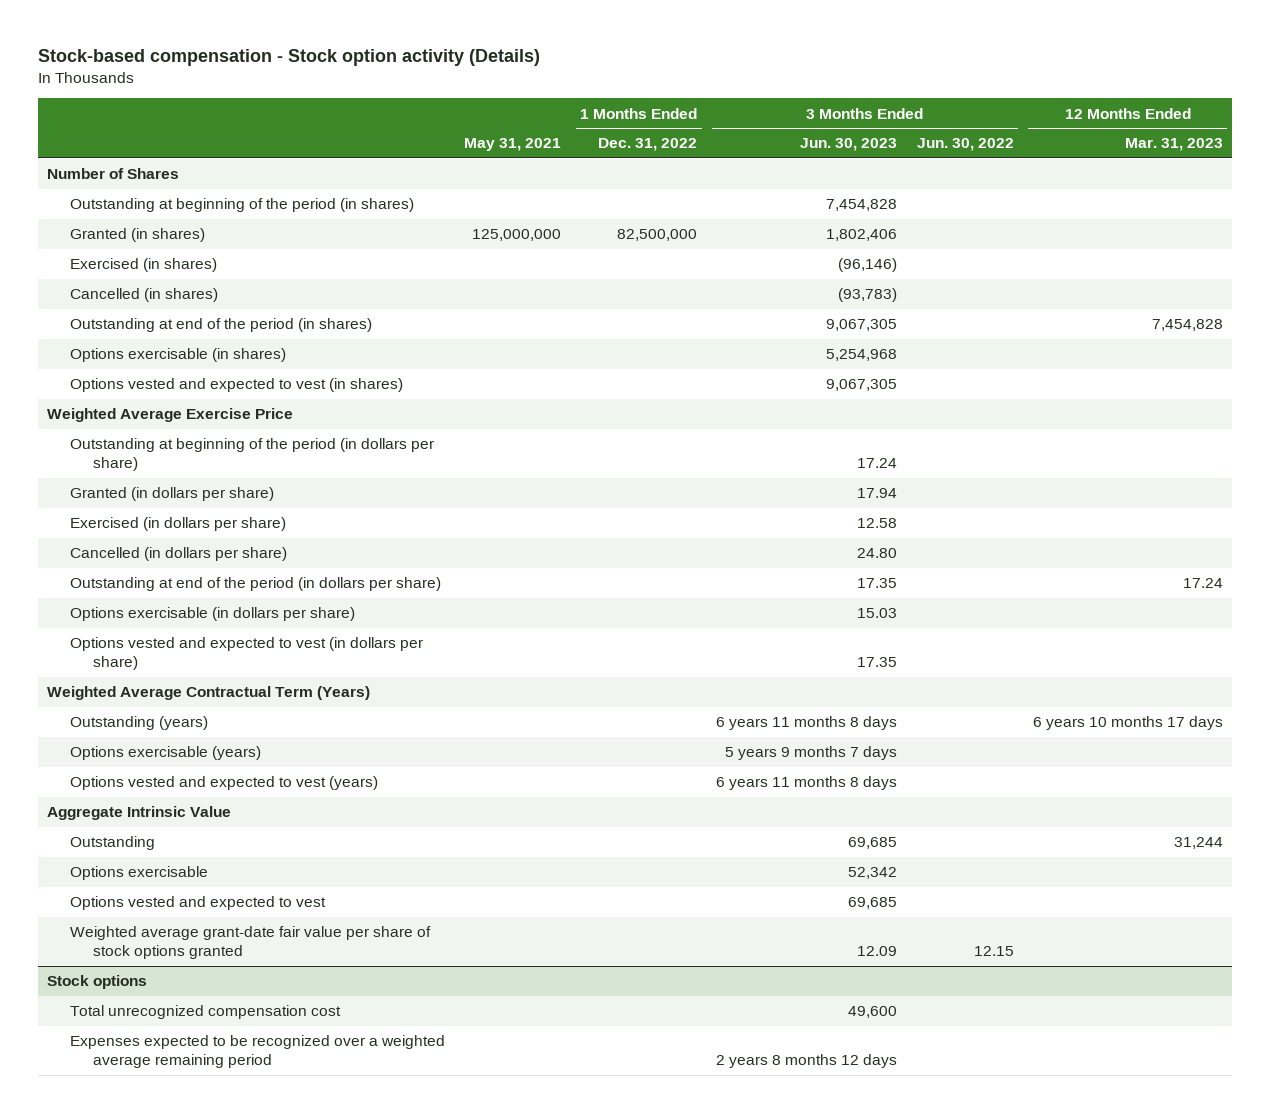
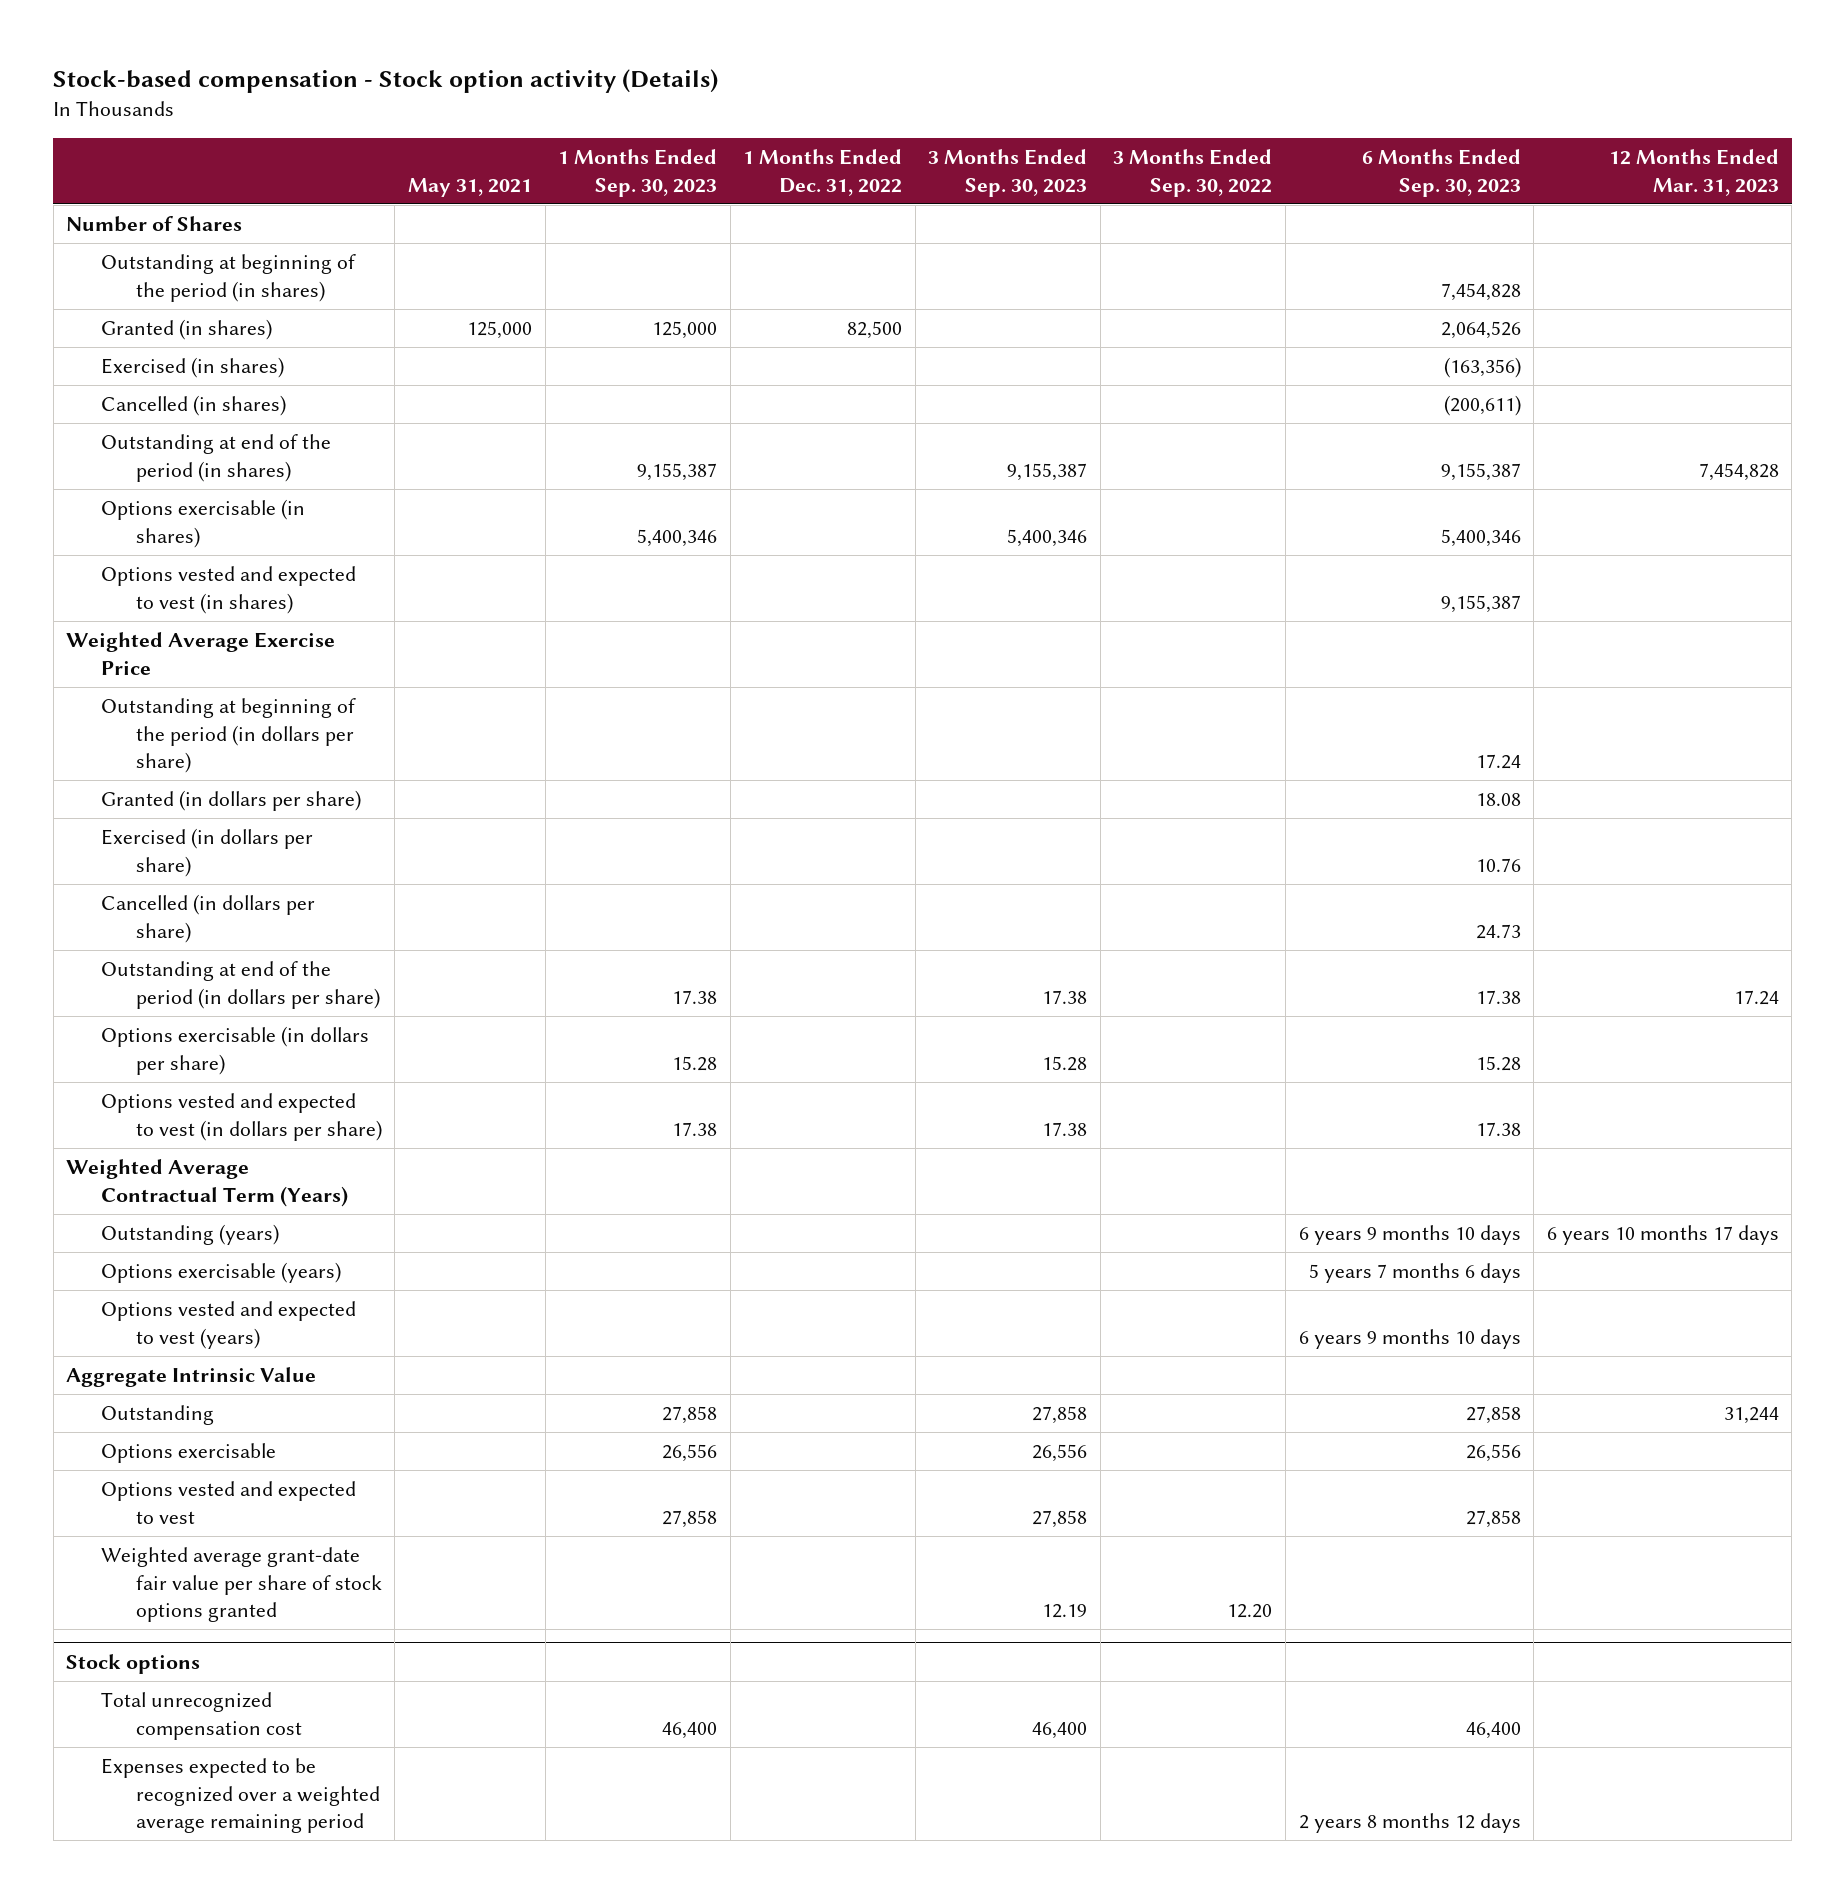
- | May 31, 2021 | 1 Months Ended Dec. 31, 2022 | 3 Months Ended Jun. 30, 2023 | 3 Months Ended Jun. 30, 2022 | 12 Months Ended Mar. 31, 2023
+ | May 31, 2021 | 1 Months Ended Sep. 30, 2023 | 1 Months Ended Dec. 31, 2022 | 3 Months Ended Sep. 30, 2023 | 3 Months Ended Sep. 30, 2022 | 6 Months Ended Sep. 30, 2023 | 12 Months Ended Mar. 31, 2023
- Granted (in shares) | 125,000,000 | 82,500,000 | 1,802,406 | |
+ Granted (in shares) | 125,000 | 125,000 | 82,500 | | | 2,064,526 |

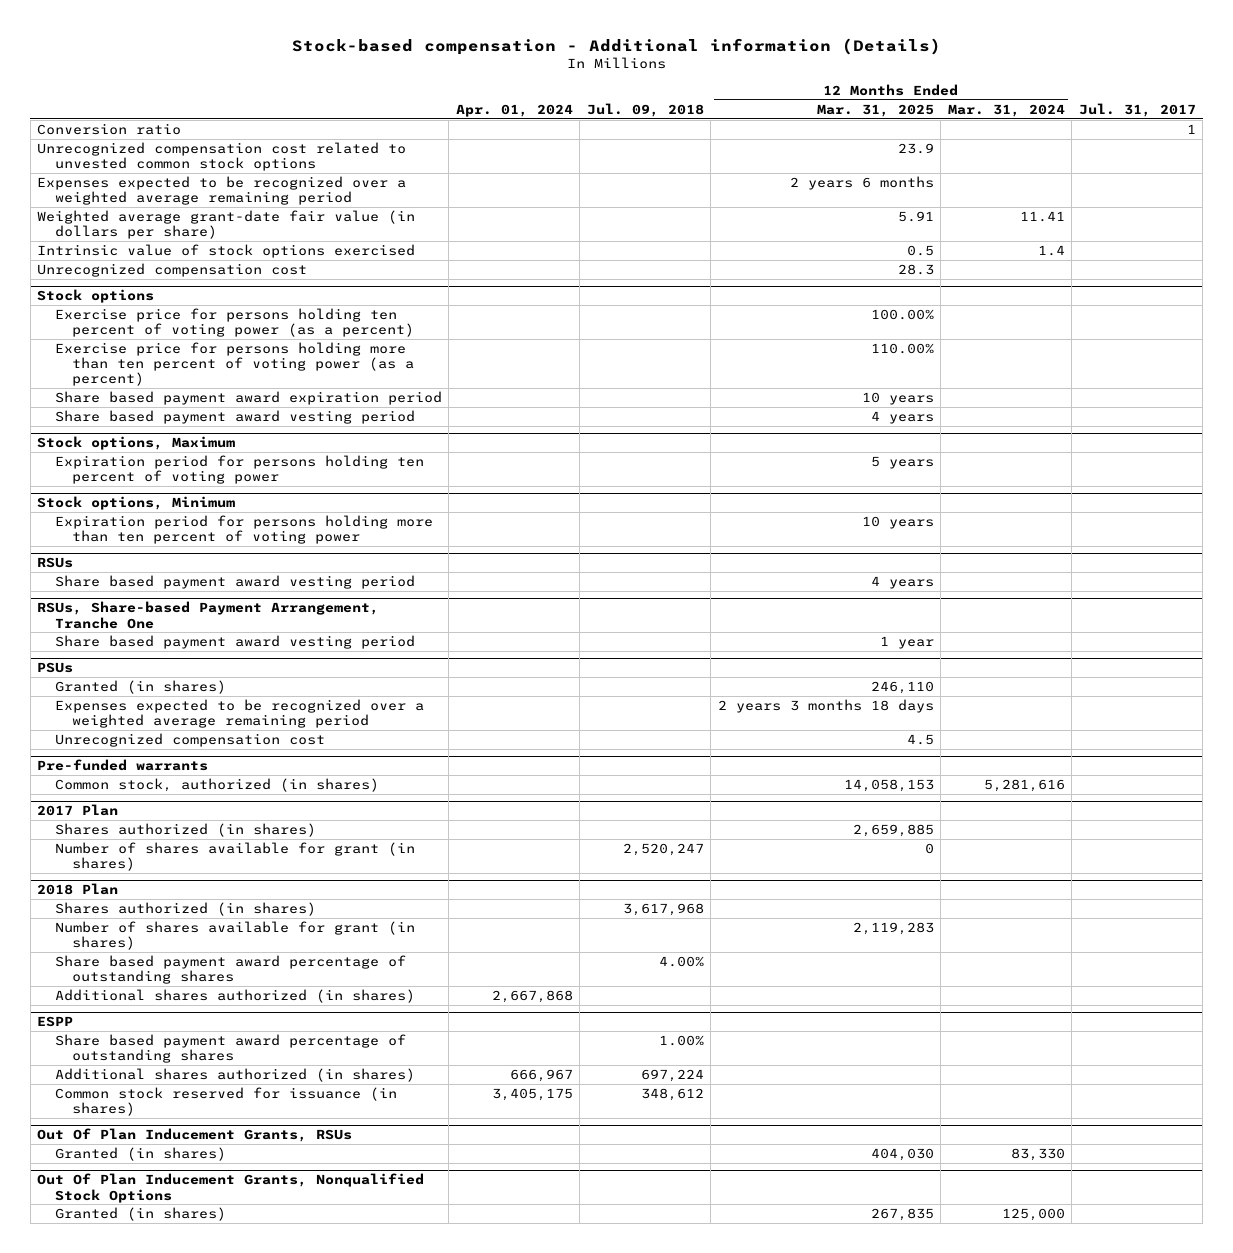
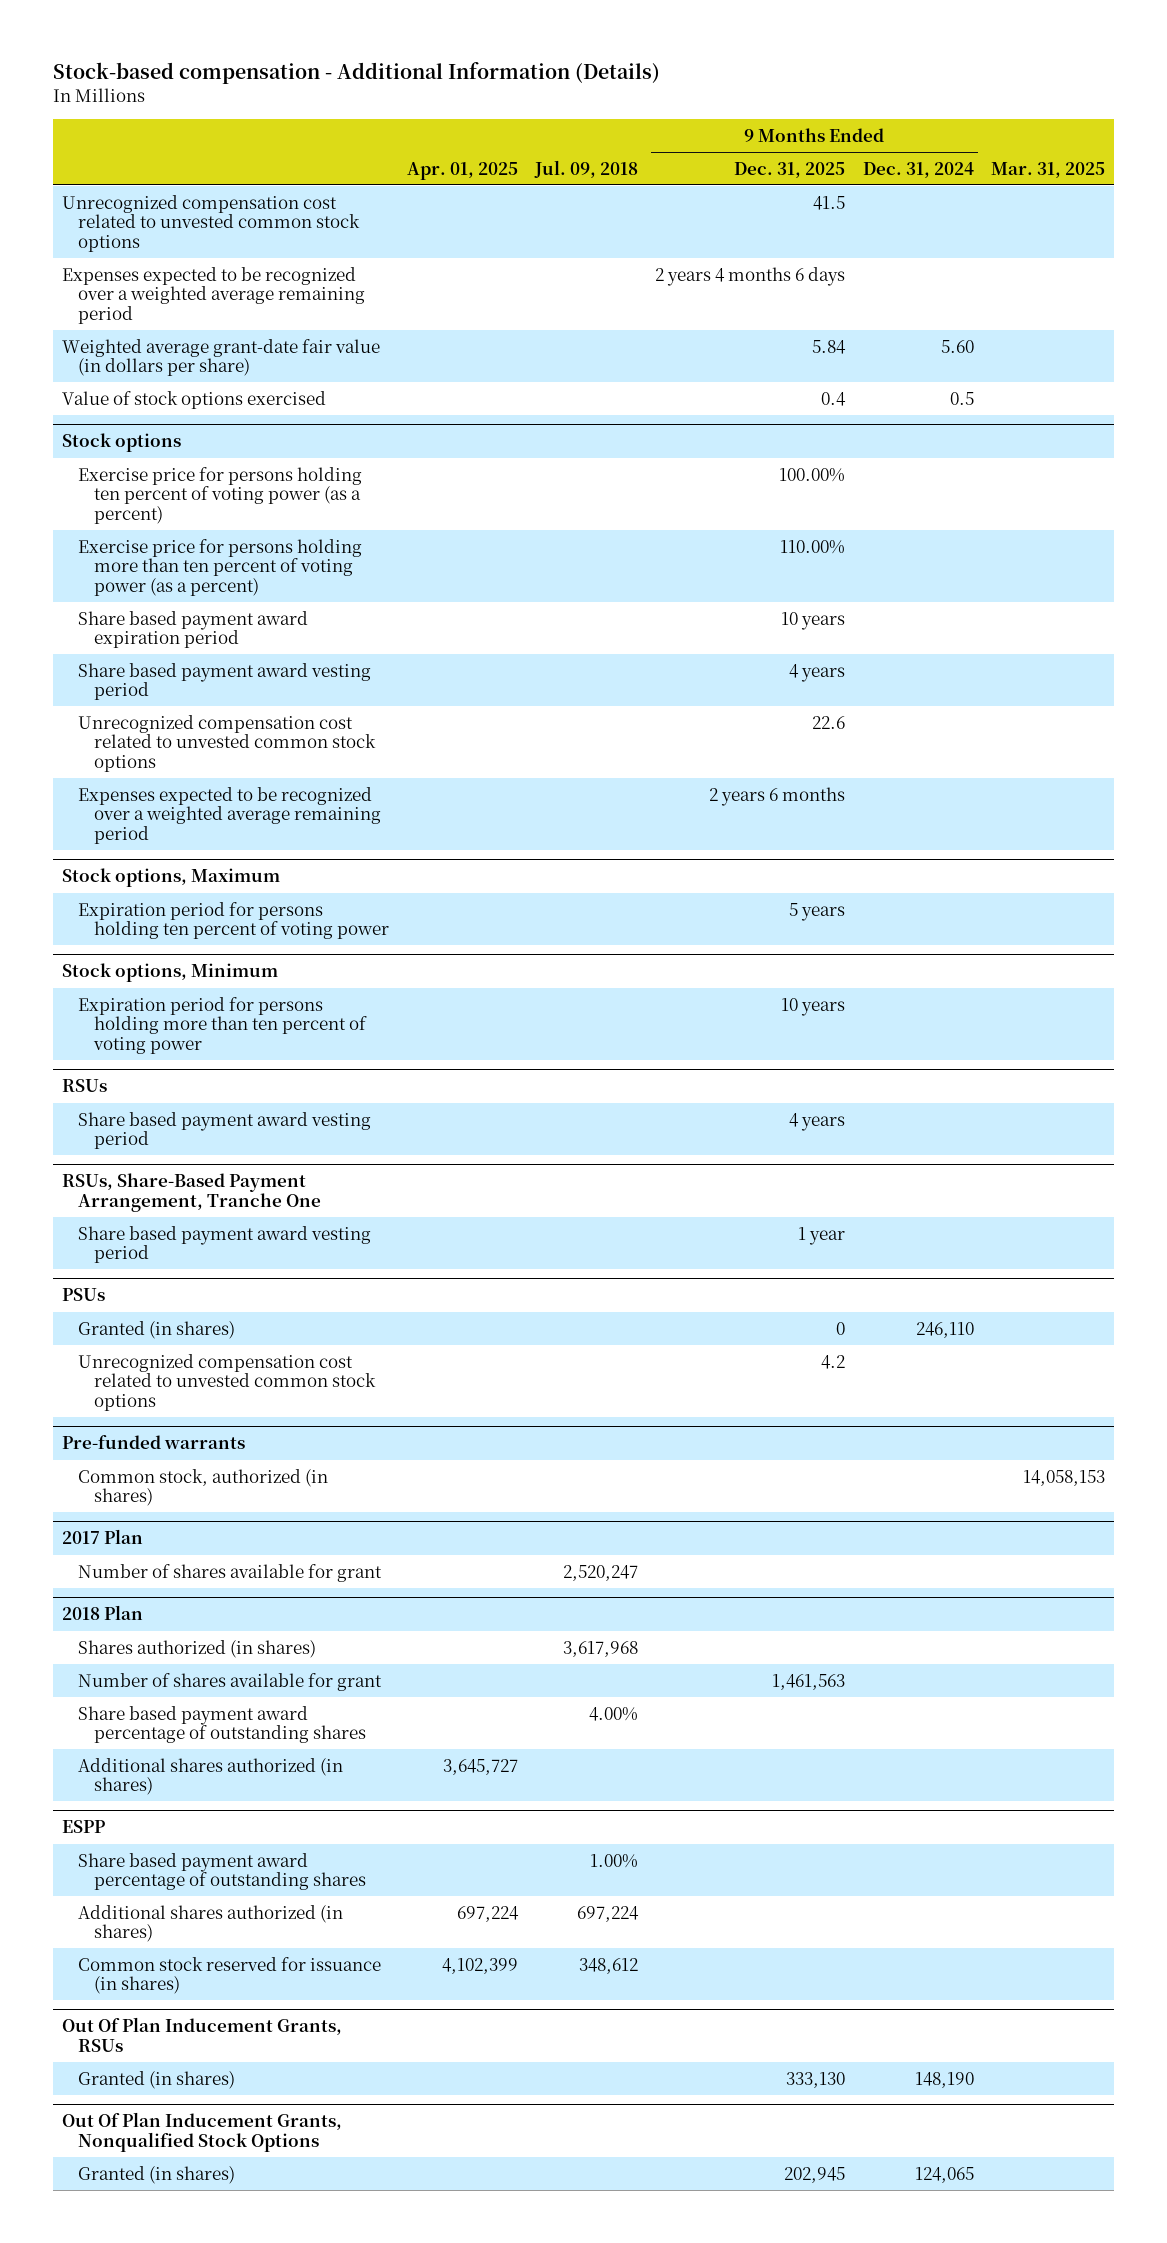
- Stock-based compensation - Additional information (Details)
+ Stock-based compensation - Additional Information (Details)
- | Apr. 01, 2024 | Jul. 09, 2018 | 12 Months Ended Mar. 31, 2025 | 12 Months Ended Mar. 31, 2024 | Jul. 31, 2017
+ | Apr. 01, 2025 | Jul. 09, 2018 | 9 Months Ended Dec. 31, 2025 | 9 Months Ended Dec. 31, 2024 | Mar. 31, 2025
- Conversion ratio | | | | | 1
- Intrinsic value of stock options exercised | | | 0.5 | 1.4 |
- Unrecognized compensation cost | | | 28.3 | |
+ Value of stock options exercised | | | 0.4 | 0.5 |
@ Stock options
+ Unrecognized compensation cost related to unvested common stock options | | | 22.6 | |
+ Expenses expected to be recognized over a weighted average remaining period | | | 2 years 6 months | |
- RSUs, Share-based Payment Arrangement, Tranche One
+ RSUs, Share-Based Payment Arrangement, Tranche One
@ PSUs
- Expenses expected to be recognized over a weighted average remaining period | | | 2 years 3 months 18 days | |
- Unrecognized compensation cost | | | 4.5 | |
+ Unrecognized compensation cost related to unvested common stock options | | | 4.2 | |
@ 2017 Plan
- Shares authorized (in shares) | | | 2,659,885 | |
- Number of shares available for grant (in shares) | | 2,520,247 | 0 | |
+ Number of shares available for grant | | 2,520,247 | | |
@ 2018 Plan
- Number of shares available for grant (in shares) | | | 2,119,283 | |
+ Number of shares available for grant | | | 1,461,563 | |

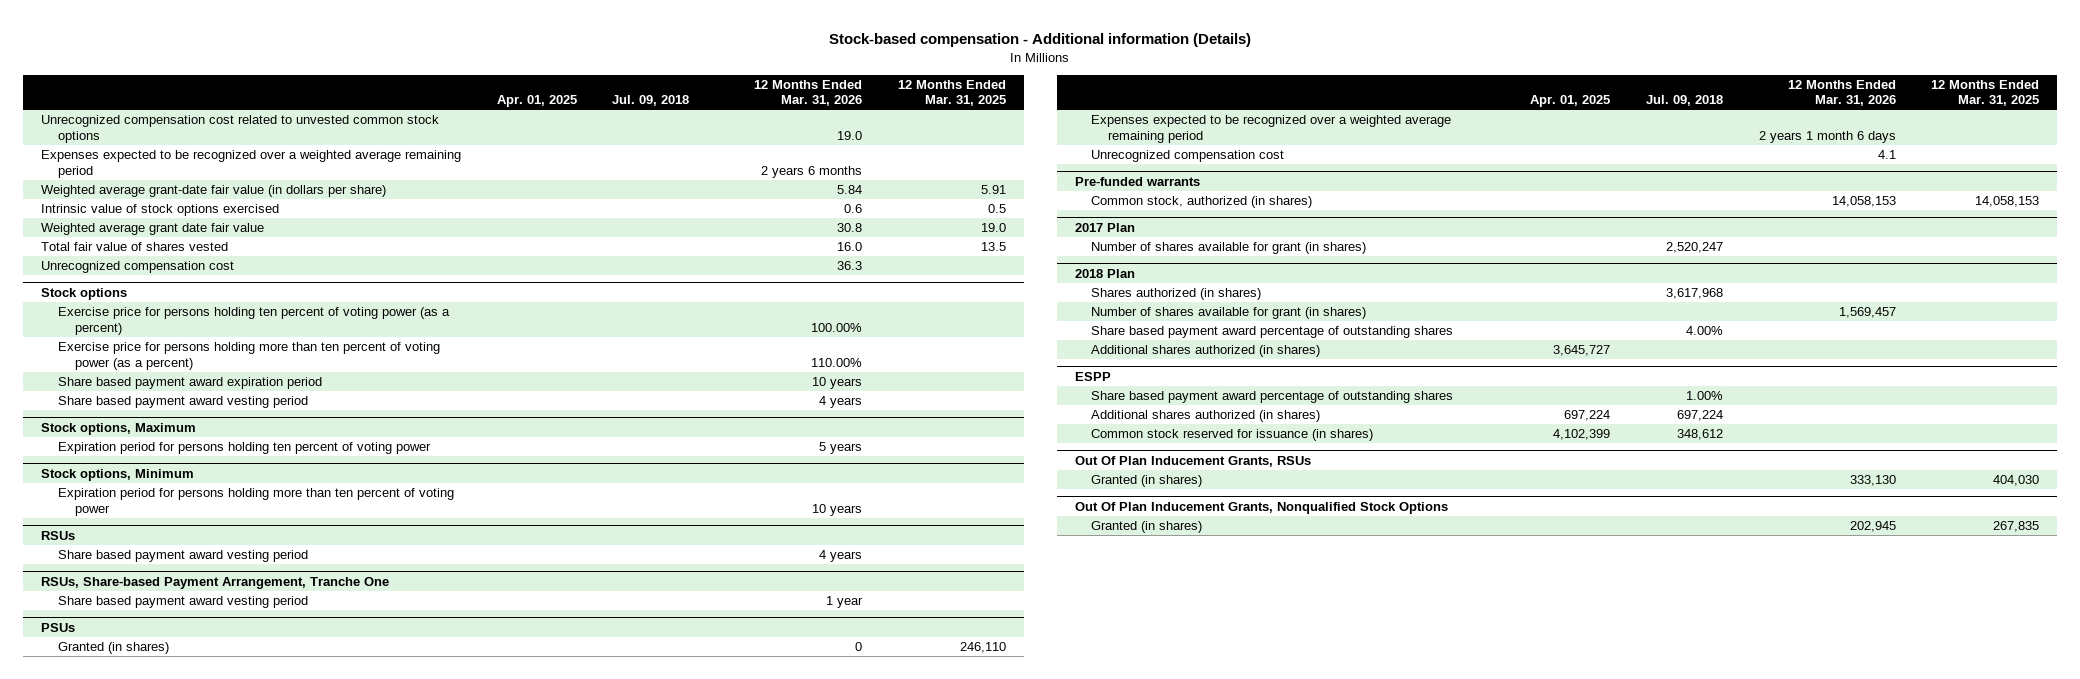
- Stock-based compensation - Additional Information (Details)
+ Stock-based compensation - Additional information (Details)
- | Apr. 01, 2025 | Jul. 09, 2018 | 9 Months Ended Dec. 31, 2025 | 9 Months Ended Dec. 31, 2024 | Mar. 31, 2025
+ | Apr. 01, 2025 | Jul. 09, 2018 | 12 Months Ended Mar. 31, 2026 | 12 Months Ended Mar. 31, 2025
- Value of stock options exercised | | | 0.4 | 0.5 |
+ Intrinsic value of stock options exercised | | | 0.6 | 0.5
+ Weighted average grant date fair value | | | 30.8 | 19.0
+ Total fair value of shares vested | | | 16.0 | 13.5
+ Unrecognized compensation cost | | | 36.3 |
@ Stock options
- Unrecognized compensation cost related to unvested common stock options | | | 22.6 | |
- Expenses expected to be recognized over a weighted average remaining period | | | 2 years 6 months | |
- RSUs, Share-Based Payment Arrangement, Tranche One
+ RSUs, Share-based Payment Arrangement, Tranche One
@ PSUs
- Unrecognized compensation cost related to unvested common stock options | | | 4.2 | |
+ Expenses expected to be recognized over a weighted average remaining period | | | 2 years 1 month 6 days |
+ Unrecognized compensation cost | | | 4.1 |
@ 2017 Plan
- Number of shares available for grant | | 2,520,247 | | |
+ Number of shares available for grant (in shares) | | 2,520,247 | |
@ 2018 Plan
- Number of shares available for grant | | | 1,461,563 | |
+ Number of shares available for grant (in shares) | | | 1,569,457 |

